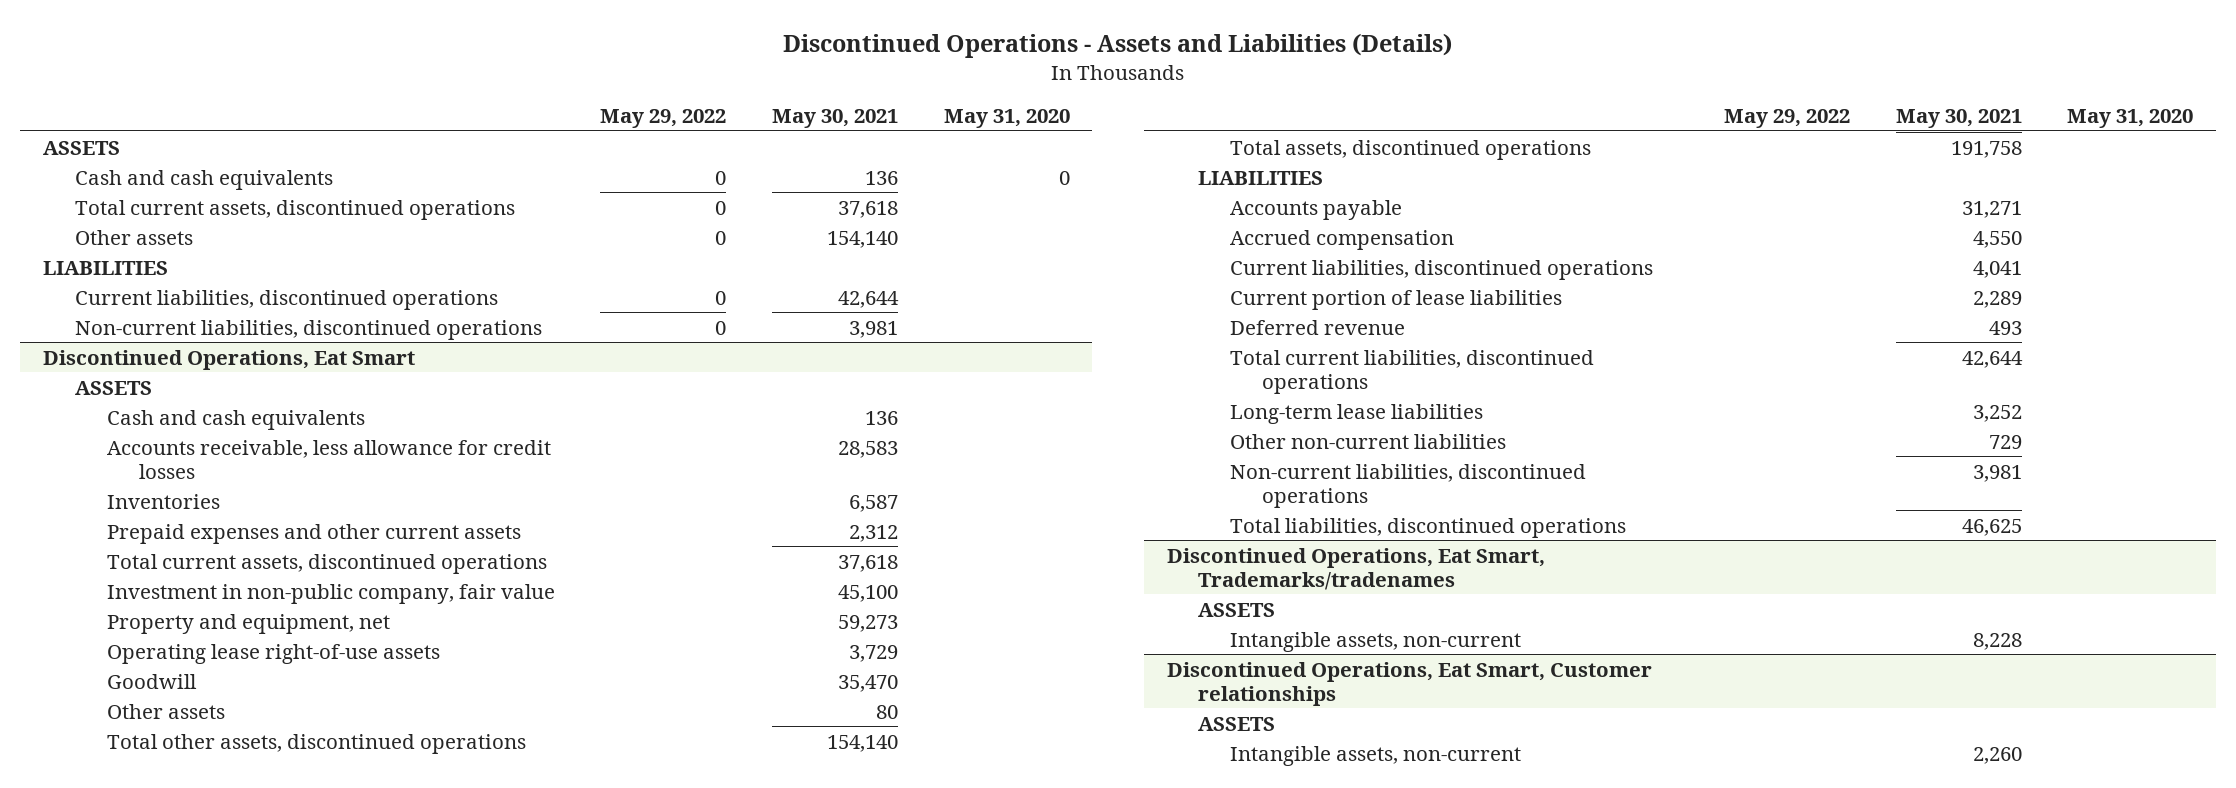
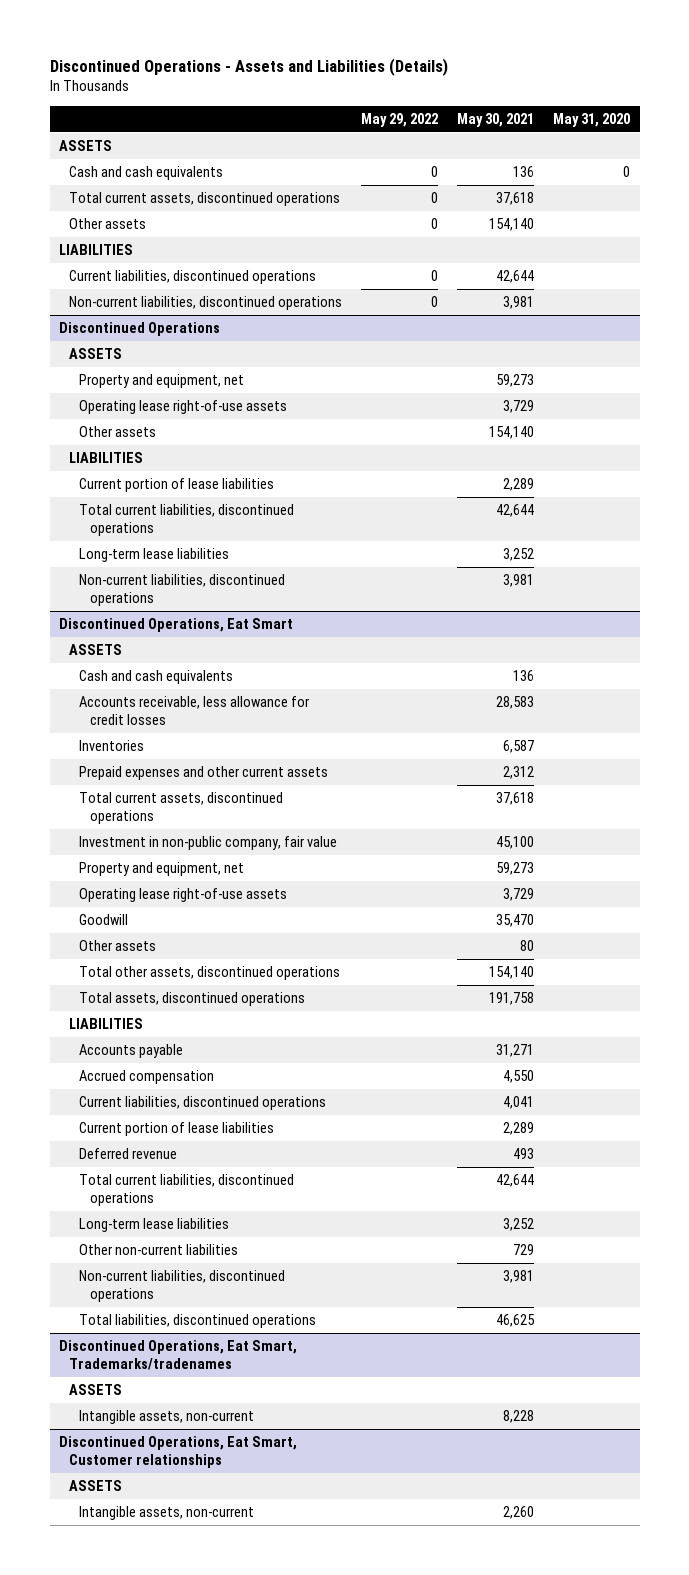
+ Discontinued Operations
+ ASSETS
+ Property and equipment, net | | 59,273 |
+ Operating lease right-of-use assets | | 3,729 |
+ Other assets | | 154,140 |
+ LIABILITIES
+ Current portion of lease liabilities | | 2,289 |
+ Total current liabilities, discontinued operations | | 42,644 |
+ Long-term lease liabilities | | 3,252 |
+ Non-current liabilities, discontinued operations | | 3,981 |

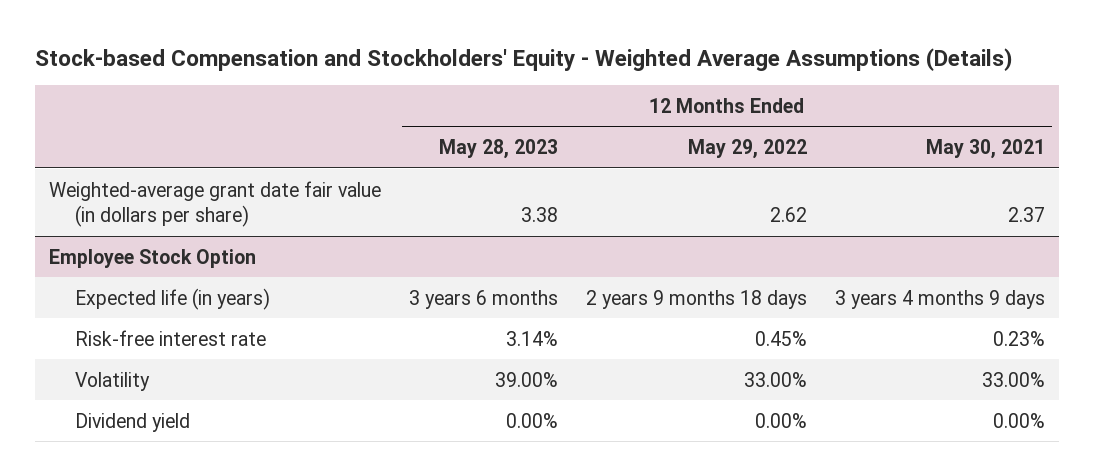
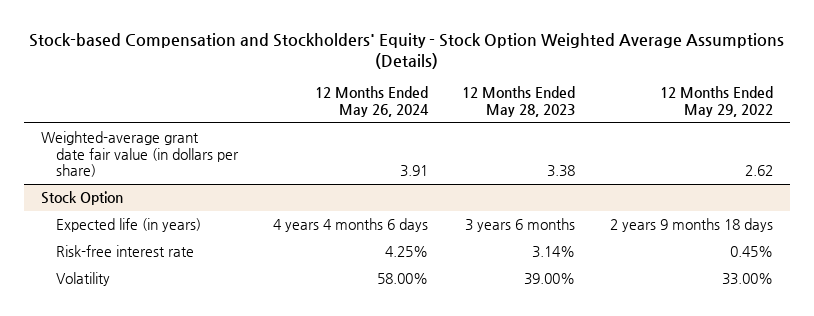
- Stock-based Compensation and Stockholders' Equity - Weighted Average Assumptions (Details)
+ Stock-based Compensation and Stockholders' Equity - Stock Option Weighted Average Assumptions (Details)
- | 12 Months Ended May 28, 2023 | 12 Months Ended May 29, 2022 | 12 Months Ended May 30, 2021
+ | 12 Months Ended May 26, 2024 | 12 Months Ended May 28, 2023 | 12 Months Ended May 29, 2022
- Employee Stock Option
+ Stock Option
- Dividend yield | 0.00% | 0.00% | 0.00%

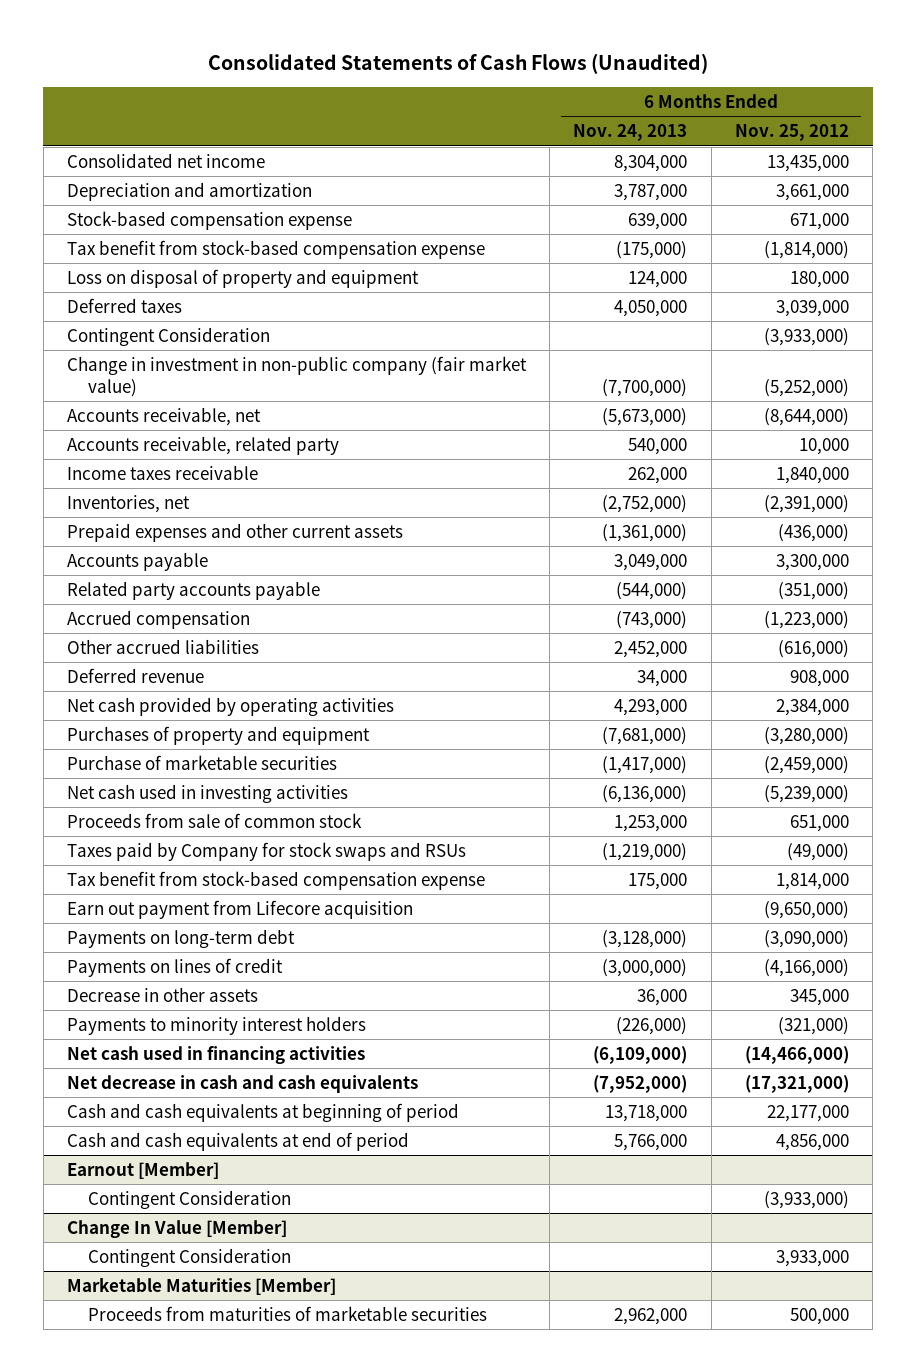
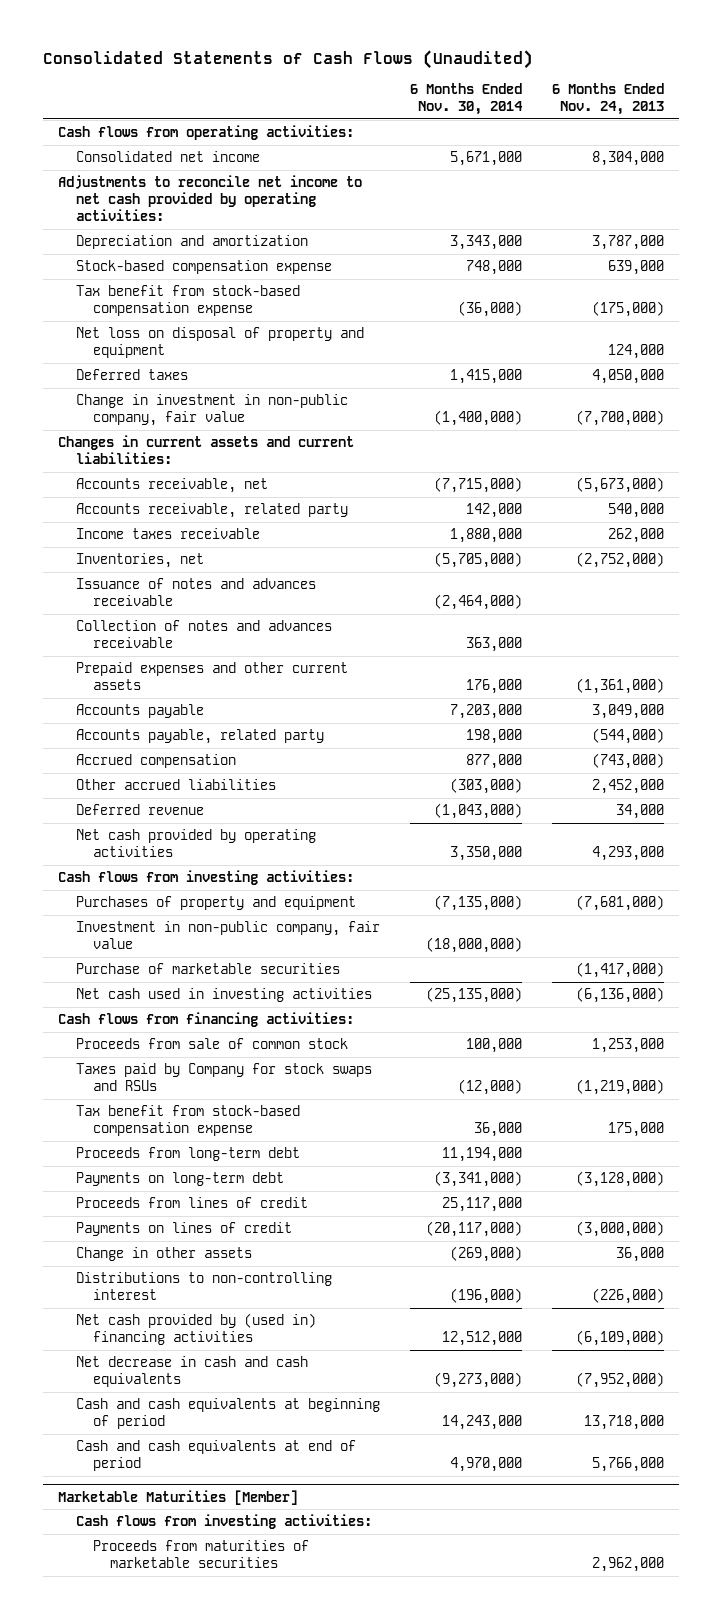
- | 6 Months Ended Nov. 24, 2013 | 6 Months Ended Nov. 25, 2012
+ | 6 Months Ended Nov. 30, 2014 | 6 Months Ended Nov. 24, 2013
+ Cash flows from operating activities:
+ Adjustments to reconcile net income to net cash provided by operating activities:
- Loss on disposal of property and equipment | 124,000 | 180,000
+ Net loss on disposal of property and equipment | | 124,000
- Contingent Consideration | | (3,933,000)
- Change in investment in non-public company (fair market value) | (7,700,000) | (5,252,000)
+ Change in investment in non-public company, fair value | (1,400,000) | (7,700,000)
+ Changes in current assets and current liabilities:
+ Issuance of notes and advances receivable | (2,464,000) |
+ Collection of notes and advances receivable | 363,000 |
- Related party accounts payable | (544,000) | (351,000)
+ Accounts payable, related party | 198,000 | (544,000)
+ Cash flows from investing activities:
+ Investment in non-public company, fair value | (18,000,000) |
+ Cash flows from financing activities:
- Earn out payment from Lifecore acquisition | | (9,650,000)
+ Proceeds from long-term debt | 11,194,000 |
+ Proceeds from lines of credit | 25,117,000 |
- Decrease in other assets | 36,000 | 345,000
- Payments to minority interest holders | (226,000) | (321,000)
- Net cash used in financing activities | (6,109,000) | (14,466,000)
+ Change in other assets | (269,000) | 36,000
+ Distributions to non-controlling interest | (196,000) | (226,000)
+ Net cash provided by (used in) financing activities | 12,512,000 | (6,109,000)
- Earnout [Member]
- Contingent Consideration | | (3,933,000)
- Change In Value [Member]
- Contingent Consideration | | 3,933,000
@ Marketable Maturities [Member]
+ Cash flows from investing activities:

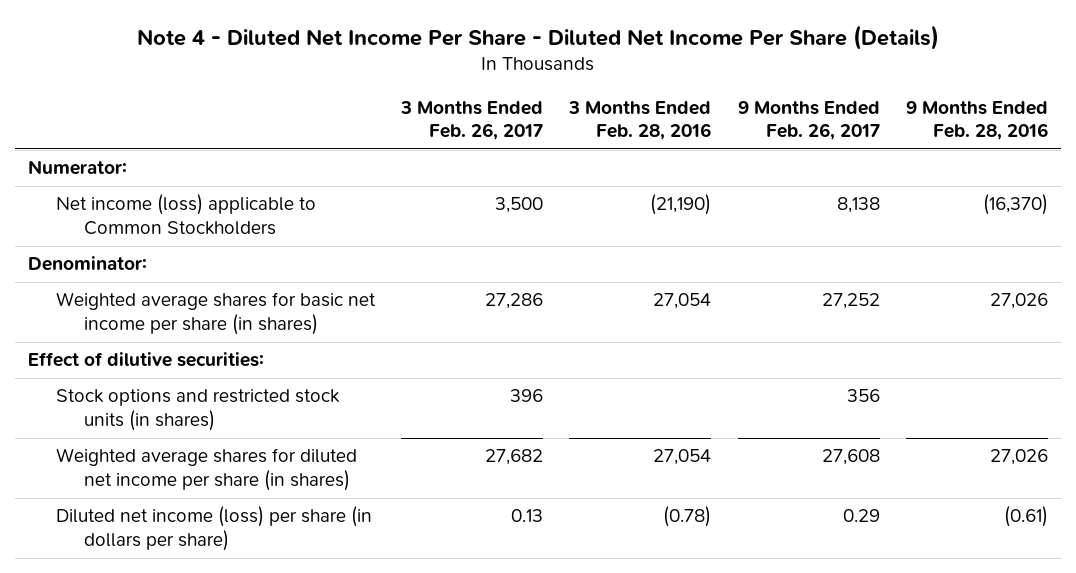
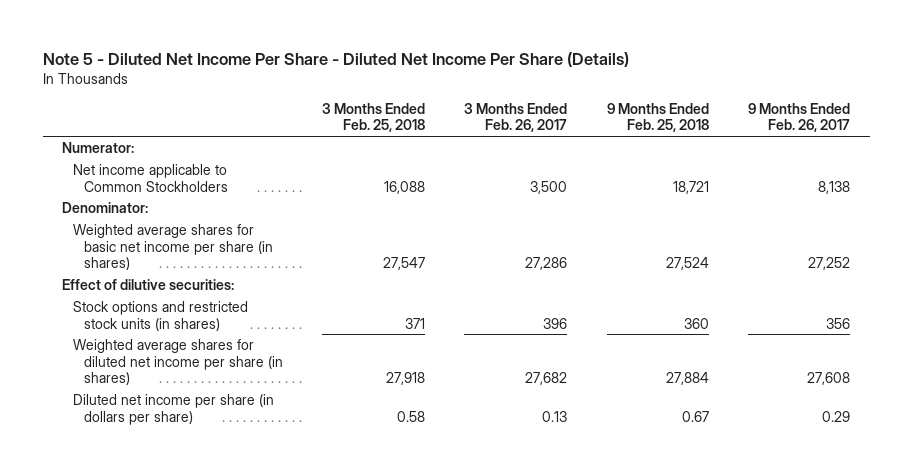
- Note 4 - Diluted Net Income Per Share - Diluted Net Income Per Share (Details)
+ Note 5 - Diluted Net Income Per Share - Diluted Net Income Per Share (Details)
- | 3 Months Ended Feb. 26, 2017 | 3 Months Ended Feb. 28, 2016 | 9 Months Ended Feb. 26, 2017 | 9 Months Ended Feb. 28, 2016
+ | 3 Months Ended Feb. 25, 2018 | 3 Months Ended Feb. 26, 2017 | 9 Months Ended Feb. 25, 2018 | 9 Months Ended Feb. 26, 2017
- Net income (loss) applicable to Common Stockholders | 3,500 | (21,190) | 8,138 | (16,370)
+ Net income applicable to Common Stockholders | 16,088 | 3,500 | 18,721 | 8,138
- Diluted net income (loss) per share (in dollars per share) | 0.13 | (0.78) | 0.29 | (0.61)
+ Diluted net income per share (in dollars per share) | 0.58 | 0.13 | 0.67 | 0.29

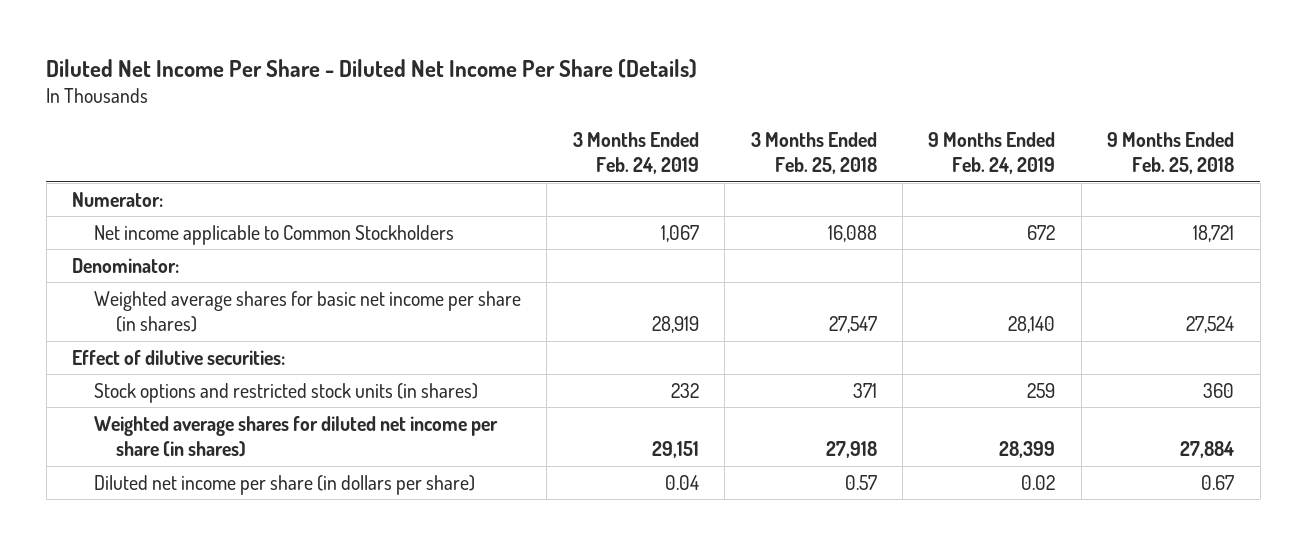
- Note 5 - Diluted Net Income Per Share - Diluted Net Income Per Share (Details)
+ Diluted Net Income Per Share - Diluted Net Income Per Share (Details)
- | 3 Months Ended Feb. 25, 2018 | 3 Months Ended Feb. 26, 2017 | 9 Months Ended Feb. 25, 2018 | 9 Months Ended Feb. 26, 2017
+ | 3 Months Ended Feb. 24, 2019 | 3 Months Ended Feb. 25, 2018 | 9 Months Ended Feb. 24, 2019 | 9 Months Ended Feb. 25, 2018
- Diluted net income per share (in dollars per share) | 0.58 | 0.13 | 0.67 | 0.29
+ Diluted net income per share (in dollars per share) | 0.04 | 0.57 | 0.02 | 0.67

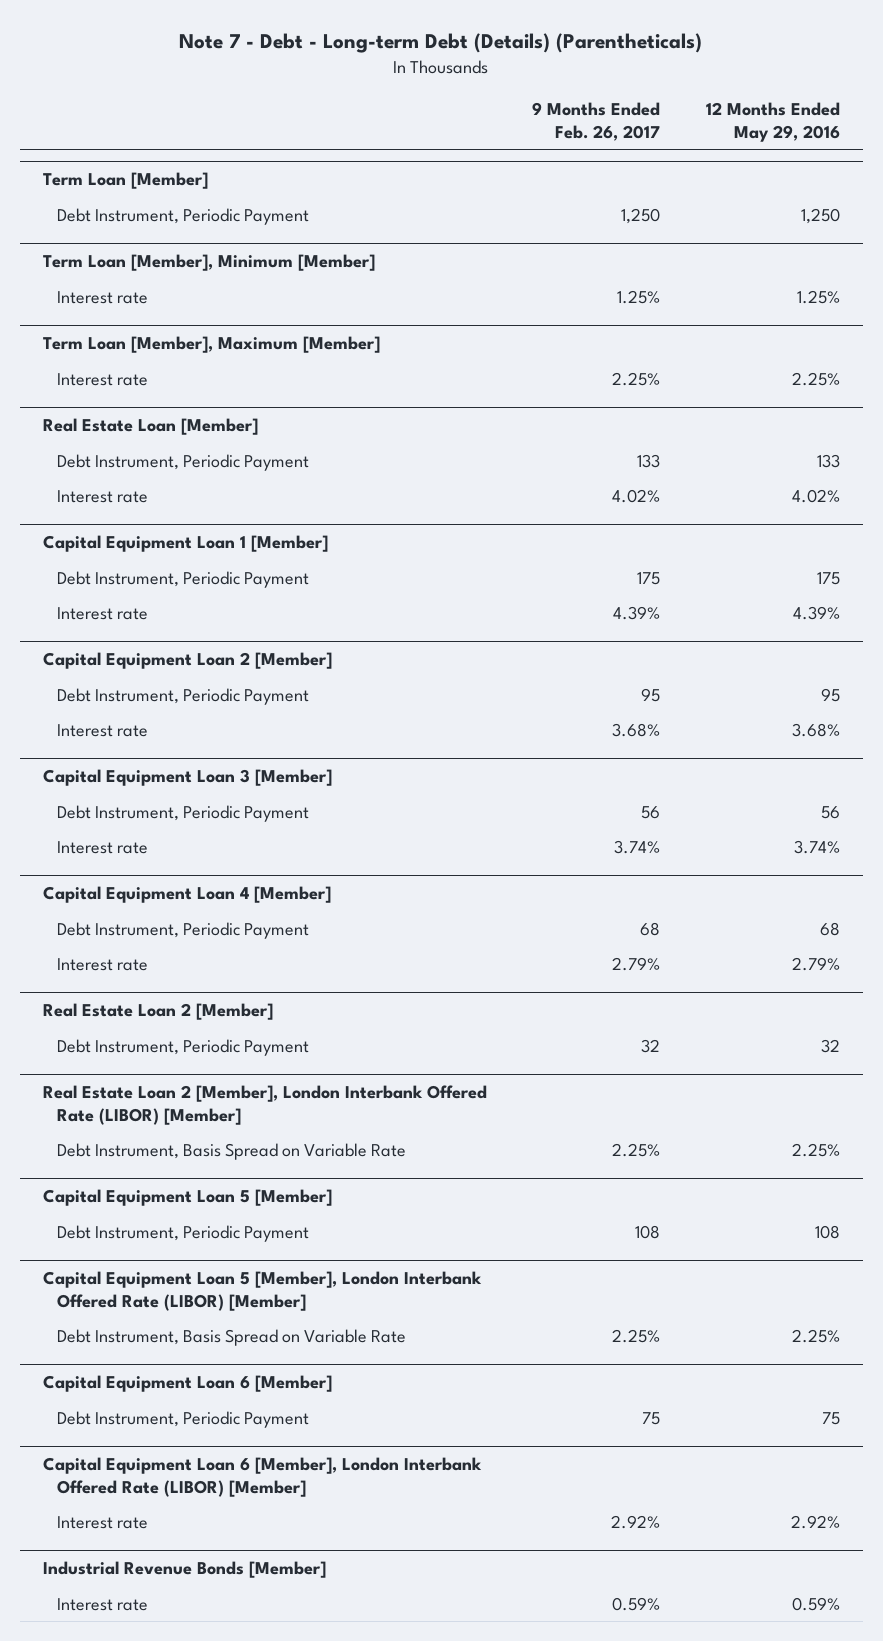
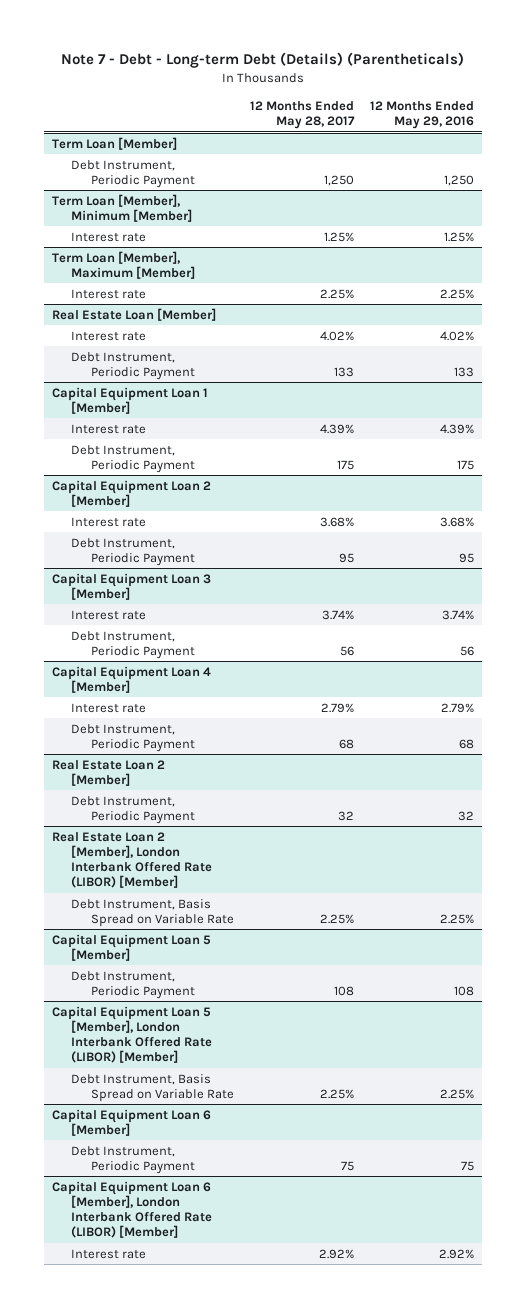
- | 9 Months Ended Feb. 26, 2017 | 12 Months Ended May 29, 2016
+ | 12 Months Ended May 28, 2017 | 12 Months Ended May 29, 2016
@ Real Estate Loan [Member]
moved down: Debt Instrument, Periodic Payment | 133 | 133
@ Capital Equipment Loan 1 [Member]
moved down: Debt Instrument, Periodic Payment | 175 | 175
@ Capital Equipment Loan 2 [Member]
moved down: Debt Instrument, Periodic Payment | 95 | 95
@ Capital Equipment Loan 3 [Member]
moved down: Debt Instrument, Periodic Payment | 56 | 56
@ Capital Equipment Loan 4 [Member]
moved down: Debt Instrument, Periodic Payment | 68 | 68
- Industrial Revenue Bonds [Member]
- Interest rate | 0.59% | 0.59%

